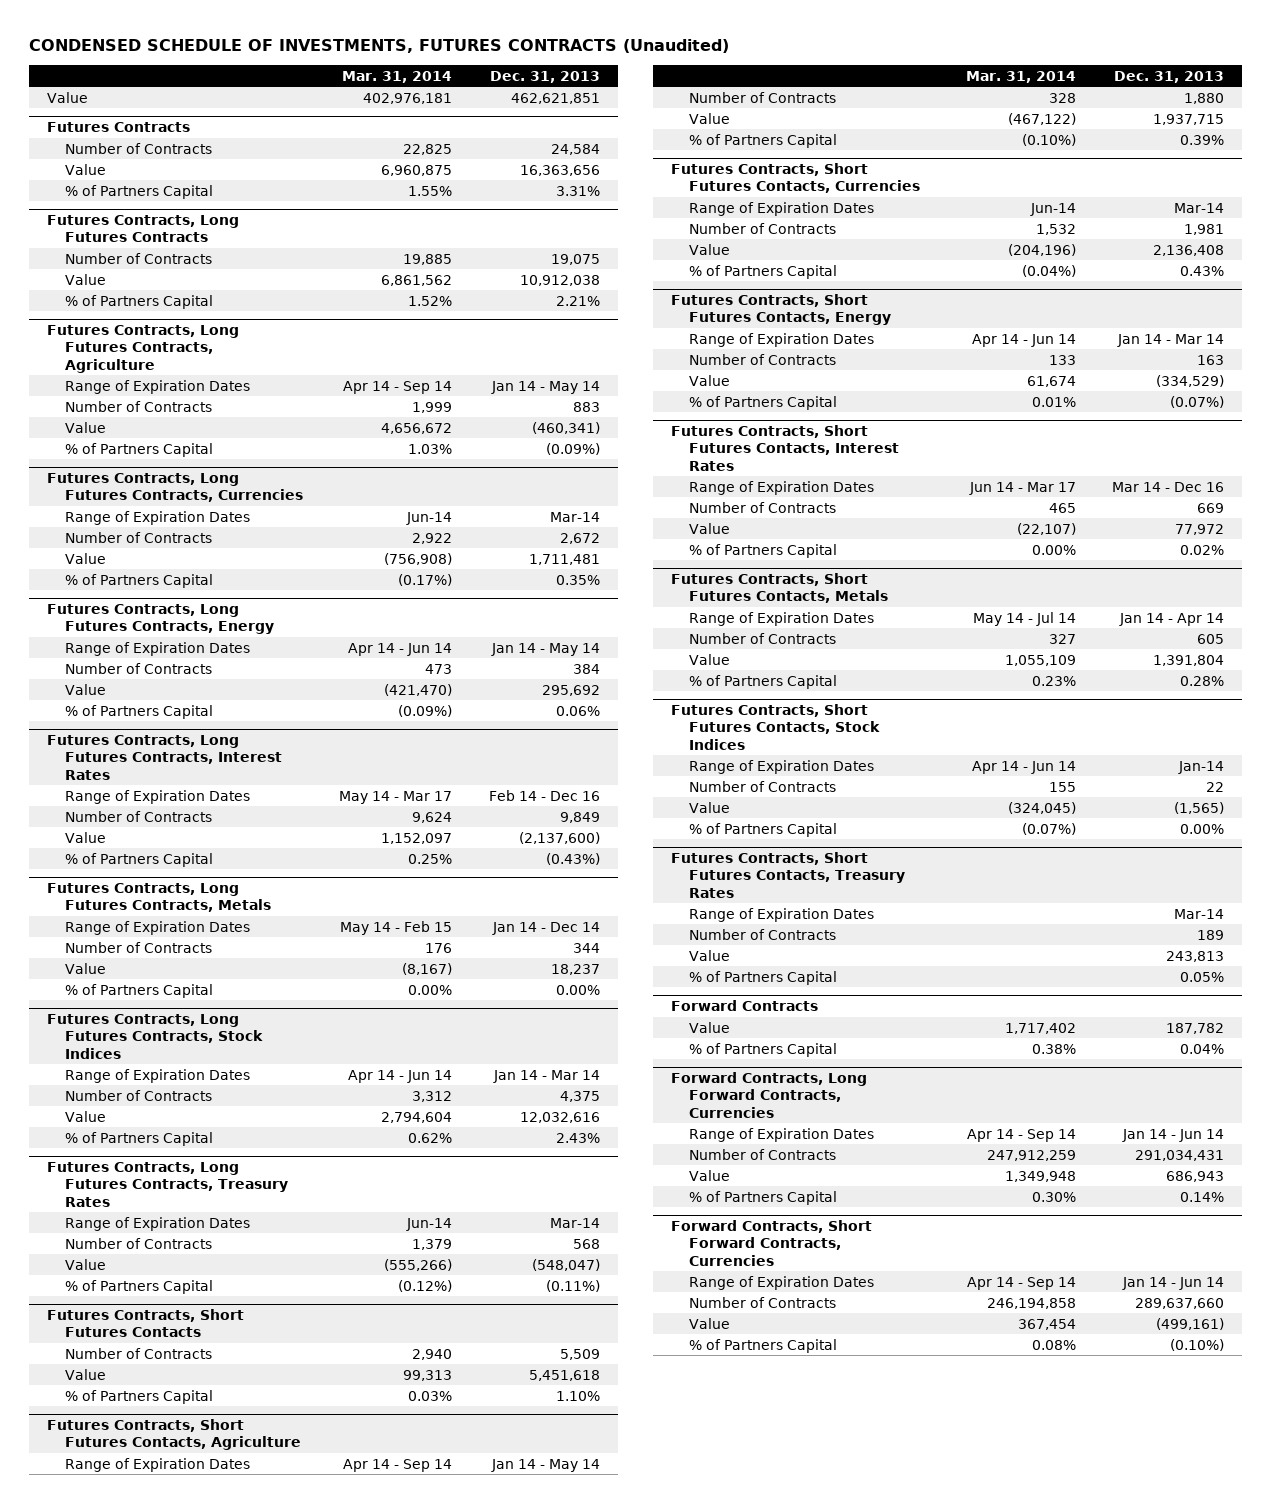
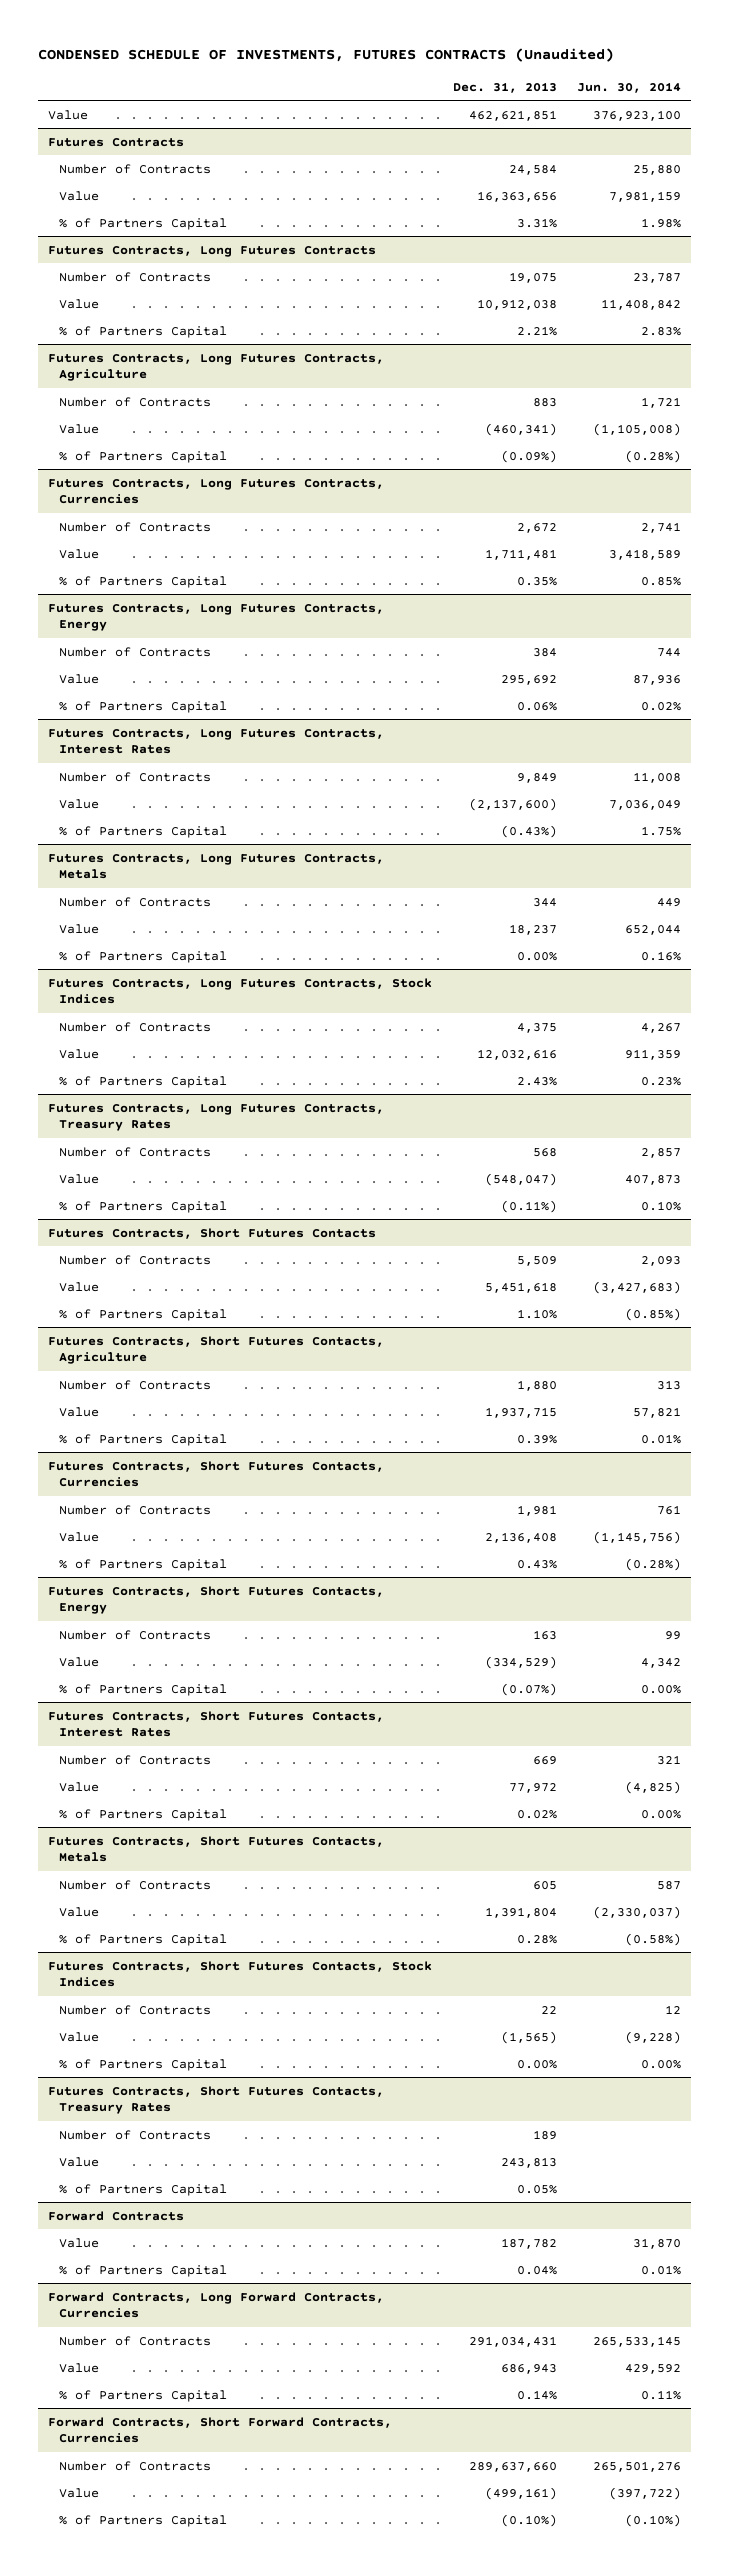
- | Mar. 31, 2014 | Dec. 31, 2013
+ | Dec. 31, 2013 | Jun. 30, 2014
@ Futures Contracts, Long Futures Contracts, Agriculture
- Range of Expiration Dates | Apr 14 - Sep 14 | Jan 14 - May 14
@ Futures Contracts, Long Futures Contracts, Currencies
- Range of Expiration Dates | Jun-14 | Mar-14
@ Futures Contracts, Long Futures Contracts, Energy
- Range of Expiration Dates | Apr 14 - Jun 14 | Jan 14 - May 14
@ Futures Contracts, Long Futures Contracts, Interest Rates
- Range of Expiration Dates | May 14 - Mar 17 | Feb 14 - Dec 16
@ Futures Contracts, Long Futures Contracts, Metals
- Range of Expiration Dates | May 14 - Feb 15 | Jan 14 - Dec 14
@ Futures Contracts, Long Futures Contracts, Stock Indices
- Range of Expiration Dates | Apr 14 - Jun 14 | Jan 14 - Mar 14
@ Futures Contracts, Long Futures Contracts, Treasury Rates
- Range of Expiration Dates | Jun-14 | Mar-14
@ Futures Contracts, Short Futures Contacts, Agriculture
- Range of Expiration Dates | Apr 14 - Sep 14 | Jan 14 - May 14
@ Futures Contracts, Short Futures Contacts, Currencies
- Range of Expiration Dates | Jun-14 | Mar-14
@ Futures Contracts, Short Futures Contacts, Energy
- Range of Expiration Dates | Apr 14 - Jun 14 | Jan 14 - Mar 14
@ Futures Contracts, Short Futures Contacts, Interest Rates
- Range of Expiration Dates | Jun 14 - Mar 17 | Mar 14 - Dec 16
@ Futures Contracts, Short Futures Contacts, Metals
- Range of Expiration Dates | May 14 - Jul 14 | Jan 14 - Apr 14
@ Futures Contracts, Short Futures Contacts, Stock Indices
- Range of Expiration Dates | Apr 14 - Jun 14 | Jan-14
@ Futures Contracts, Short Futures Contacts, Treasury Rates
- Range of Expiration Dates | | Mar-14
@ Forward Contracts, Long Forward Contracts, Currencies
- Range of Expiration Dates | Apr 14 - Sep 14 | Jan 14 - Jun 14
@ Forward Contracts, Short Forward Contracts, Currencies
- Range of Expiration Dates | Apr 14 - Sep 14 | Jan 14 - Jun 14

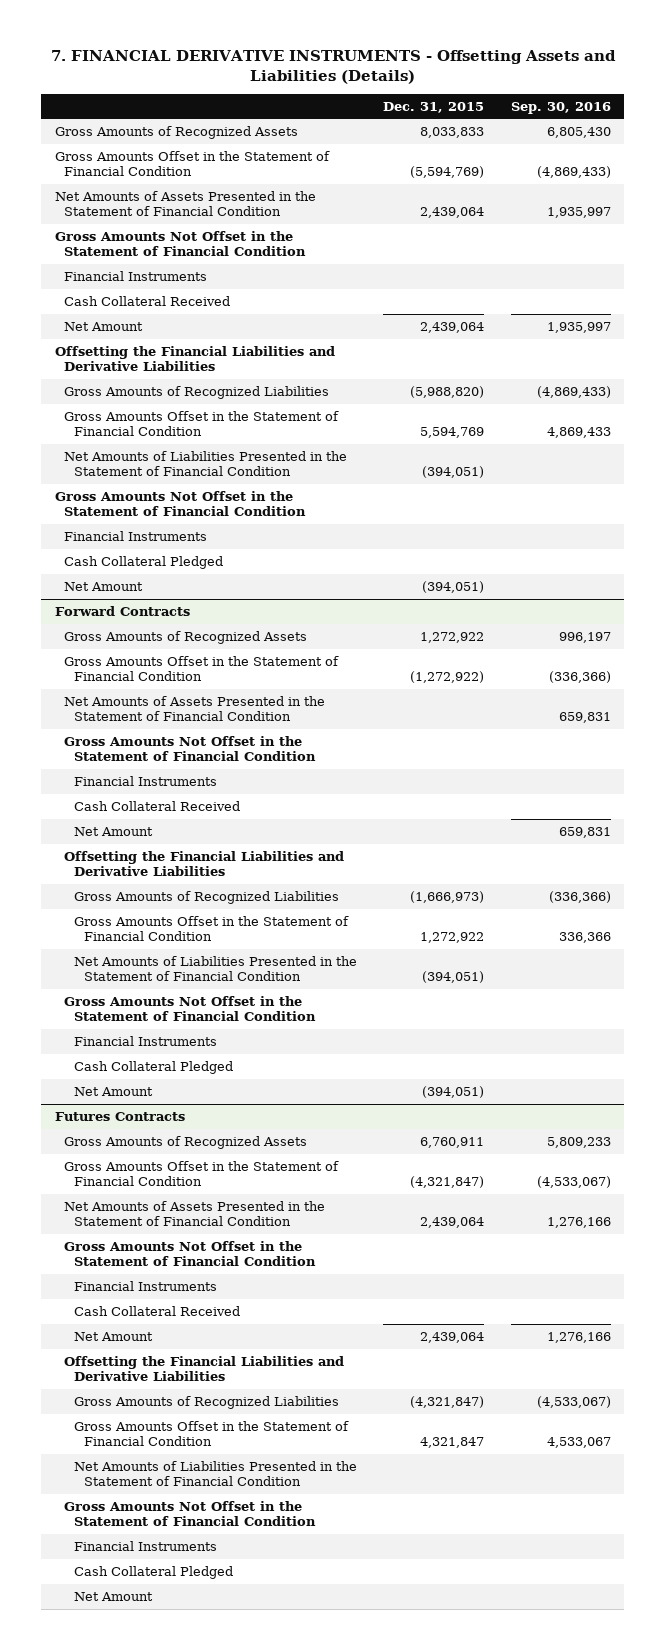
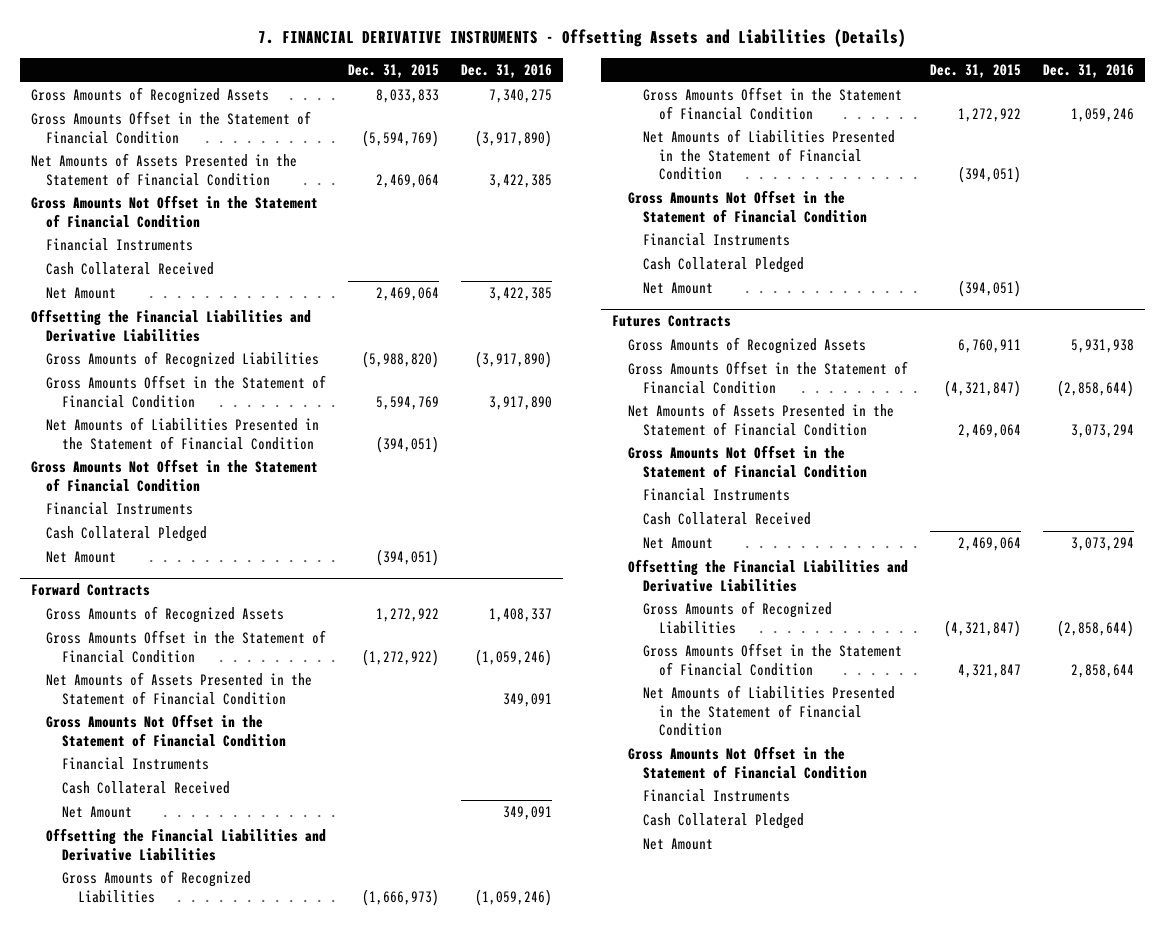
- | Dec. 31, 2015 | Sep. 30, 2016
+ | Dec. 31, 2015 | Dec. 31, 2016
- Net Amounts of Assets Presented in the Statement of Financial Condition | 2,439,064 | 1,935,997
+ Net Amounts of Assets Presented in the Statement of Financial Condition | 2,469,064 | 3,422,385
- Net Amount | 2,439,064 | 1,935,997
+ Net Amount | 2,469,064 | 3,422,385
@ Futures Contracts
- Net Amounts of Assets Presented in the Statement of Financial Condition | 2,439,064 | 1,276,166
+ Net Amounts of Assets Presented in the Statement of Financial Condition | 2,469,064 | 3,073,294
- Net Amount | 2,439,064 | 1,276,166
+ Net Amount | 2,469,064 | 3,073,294

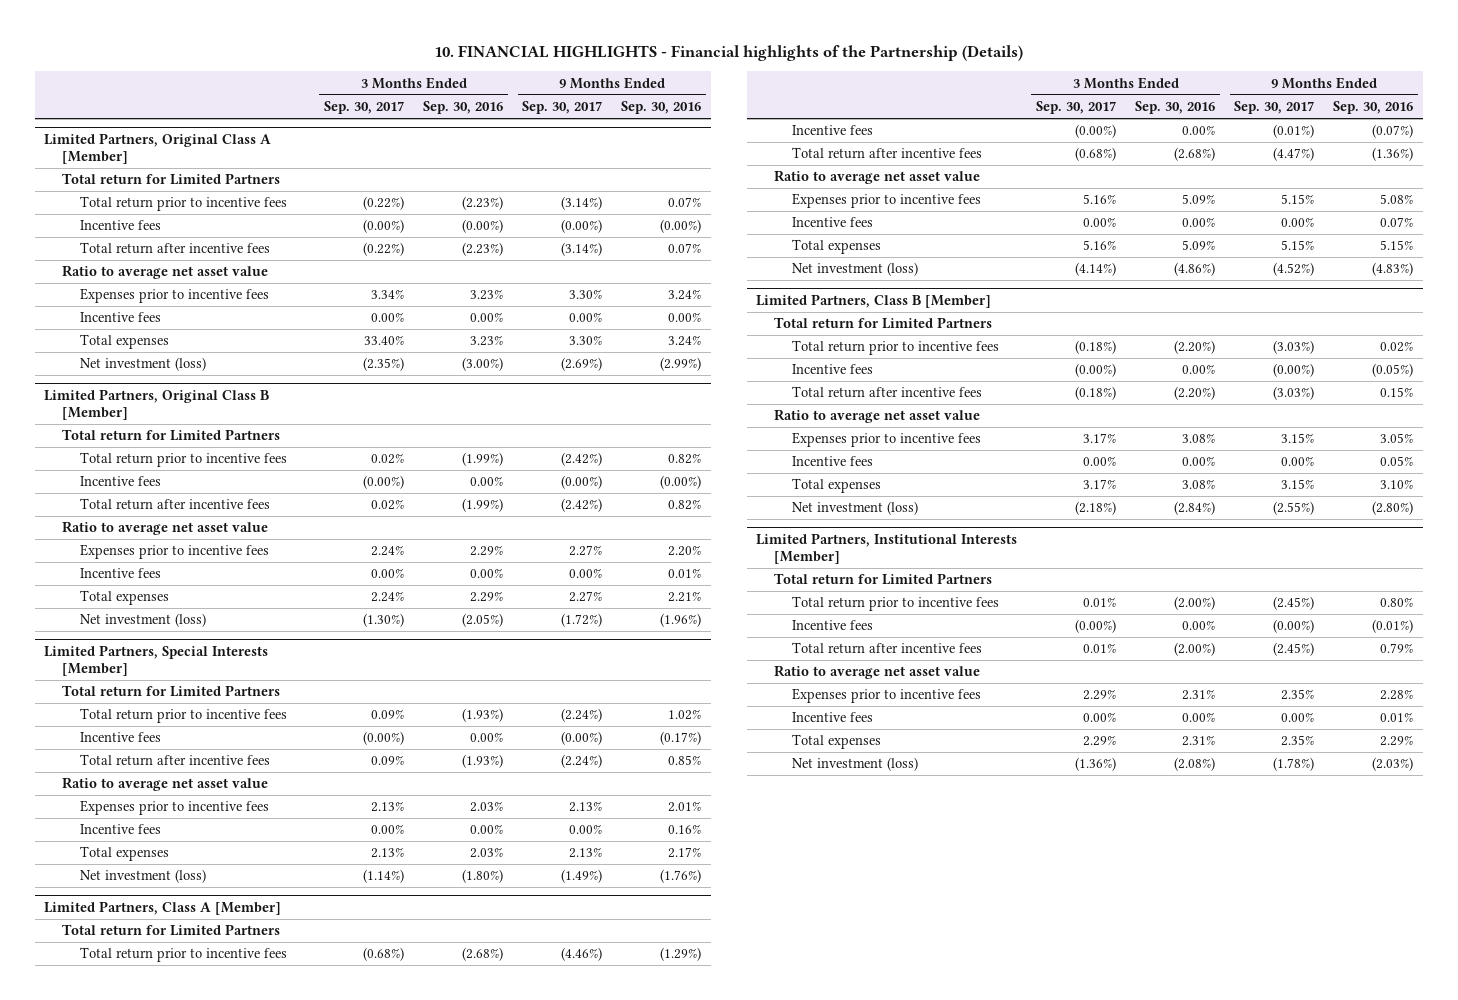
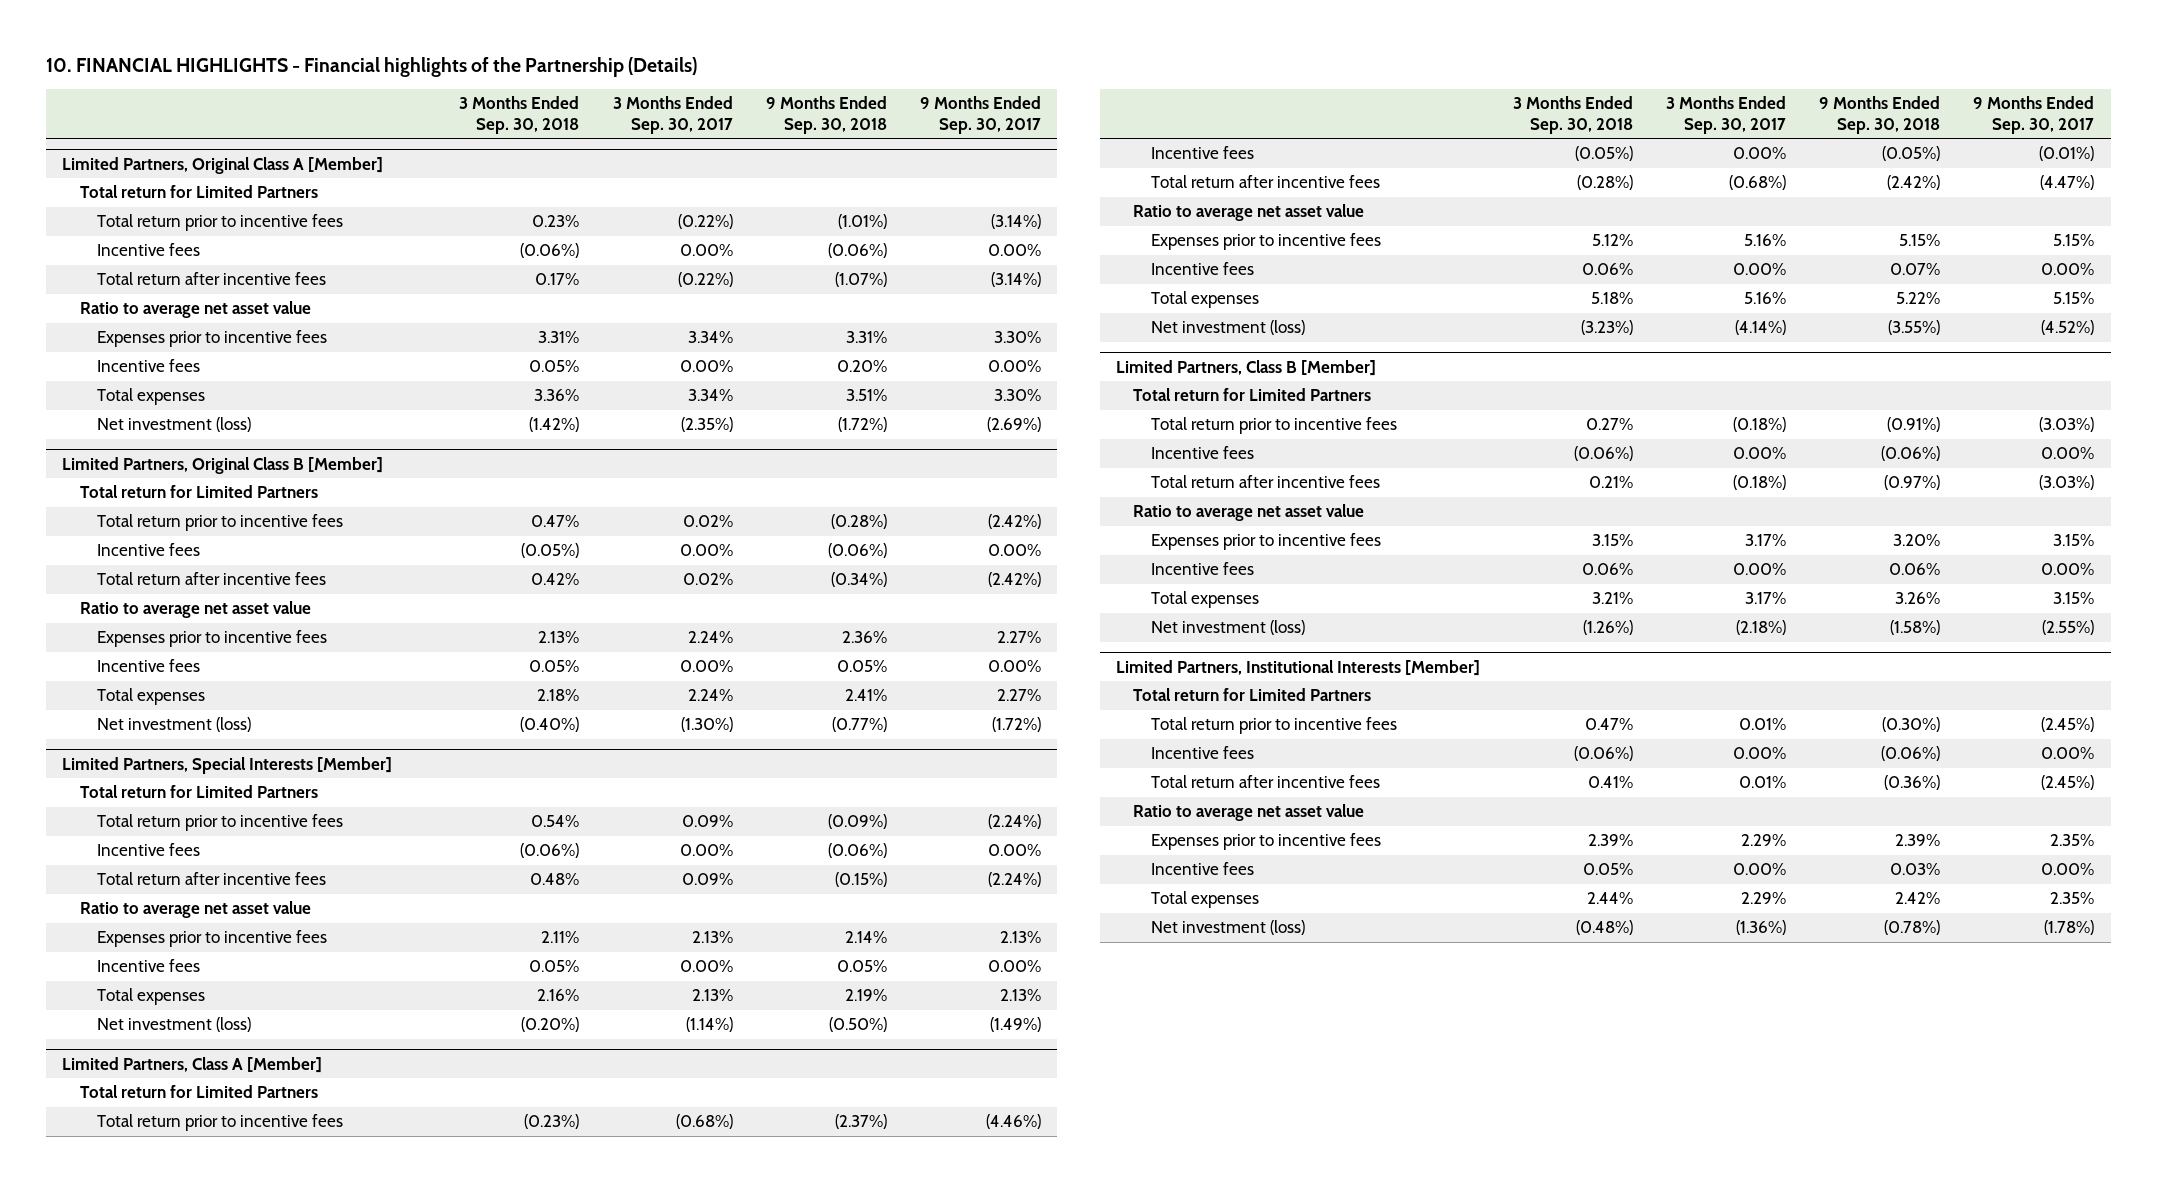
- | 3 Months Ended Sep. 30, 2017 | 3 Months Ended Sep. 30, 2016 | 9 Months Ended Sep. 30, 2017 | 9 Months Ended Sep. 30, 2016
+ | 3 Months Ended Sep. 30, 2018 | 3 Months Ended Sep. 30, 2017 | 9 Months Ended Sep. 30, 2018 | 9 Months Ended Sep. 30, 2017
@ Limited Partners, Original Class A [Member]
- Incentive fees | (0.00%) | (0.00%) | (0.00%) | (0.00%)
+ Incentive fees | (0.06%) | 0.00% | (0.06%) | 0.00%
- Total expenses | 33.40% | 3.23% | 3.30% | 3.24%
+ Total expenses | 3.36% | 3.34% | 3.51% | 3.30%
@ Limited Partners, Original Class B [Member]
- Incentive fees | (0.00%) | 0.00% | (0.00%) | (0.00%)
+ Incentive fees | (0.05%) | 0.00% | (0.06%) | 0.00%
@ Limited Partners, Special Interests [Member]
- Incentive fees | (0.00%) | 0.00% | (0.00%) | (0.17%)
+ Incentive fees | (0.06%) | 0.00% | (0.06%) | 0.00%
@ Limited Partners, Class A [Member]
- Incentive fees | (0.00%) | 0.00% | (0.01%) | (0.07%)
+ Incentive fees | (0.05%) | 0.00% | (0.05%) | (0.01%)
@ Limited Partners, Class B [Member]
- Incentive fees | (0.00%) | 0.00% | (0.00%) | (0.05%)
+ Incentive fees | (0.06%) | 0.00% | (0.06%) | 0.00%
@ Limited Partners, Institutional Interests [Member]
- Incentive fees | (0.00%) | 0.00% | (0.00%) | (0.01%)
+ Incentive fees | (0.06%) | 0.00% | (0.06%) | 0.00%

